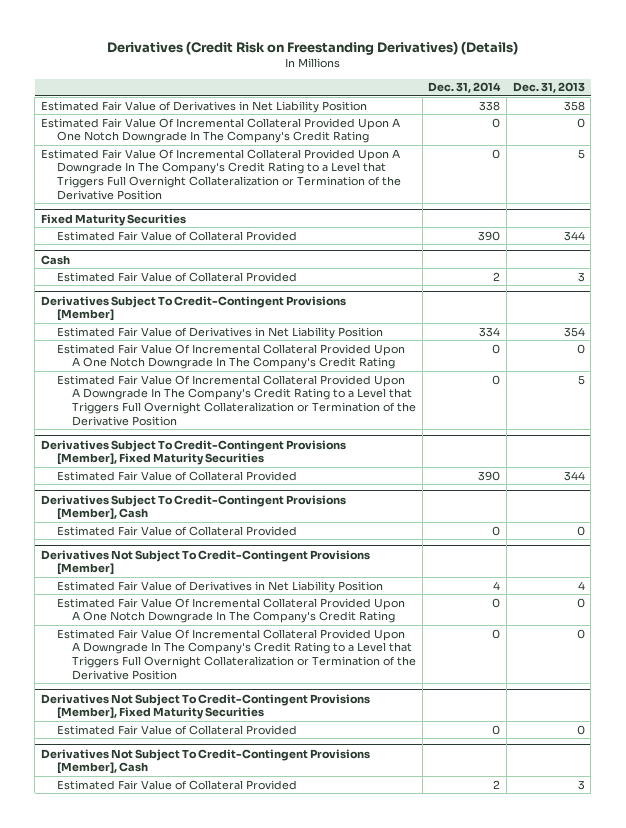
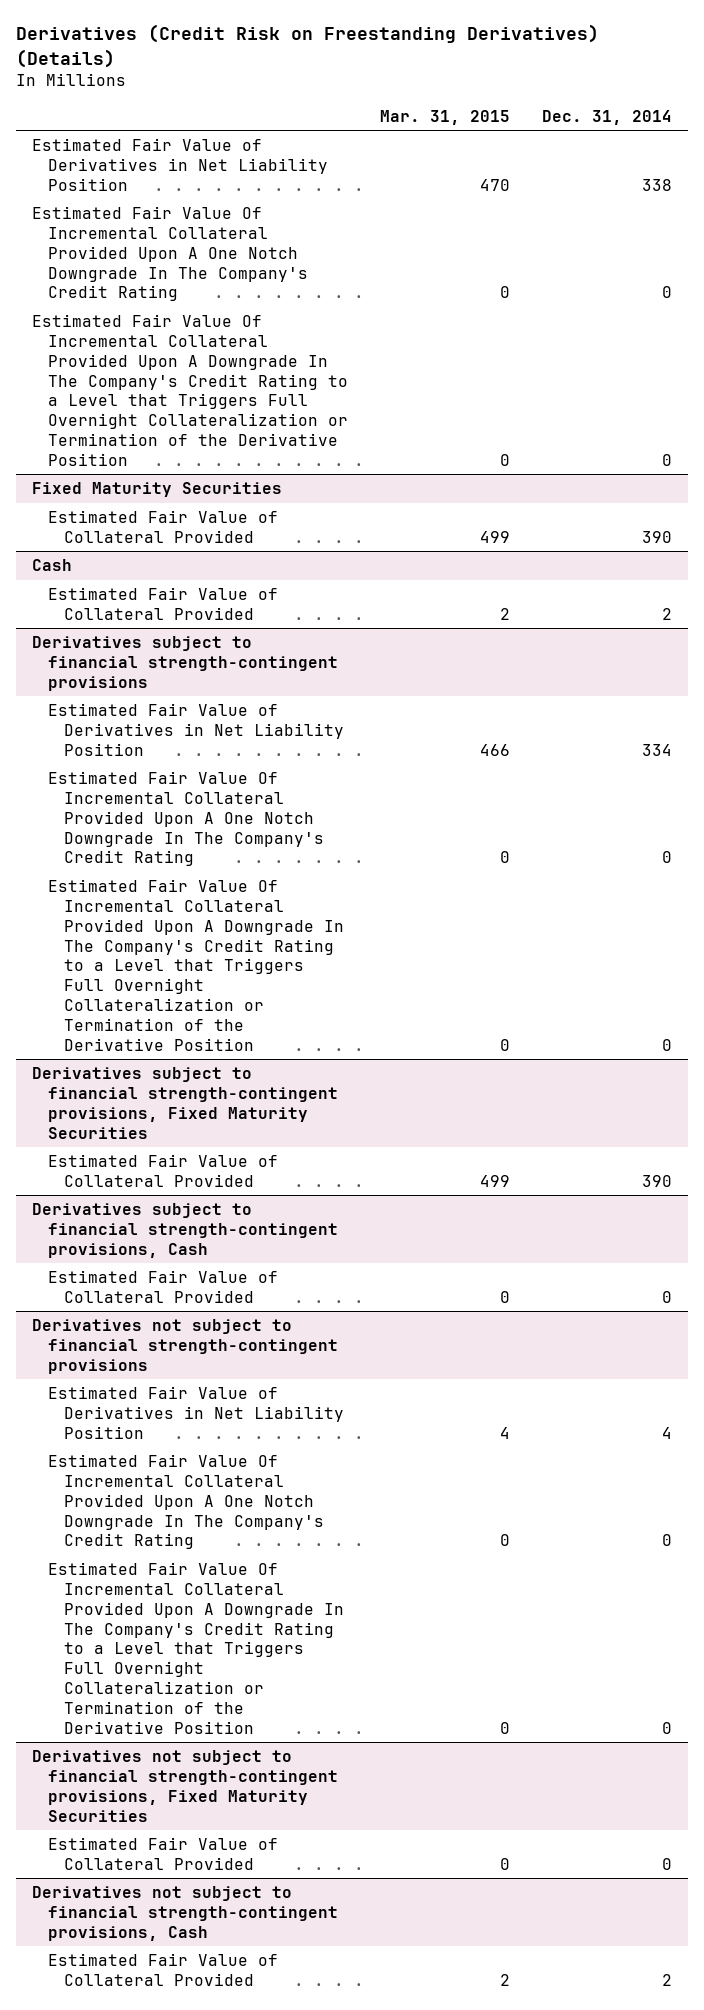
- | Dec. 31, 2014 | Dec. 31, 2013
+ | Mar. 31, 2015 | Dec. 31, 2014
- Derivatives Subject To Credit-Contingent Provisions [Member]
+ Derivatives subject to financial strength-contingent provisions
- Derivatives Subject To Credit-Contingent Provisions [Member], Fixed Maturity Securities
+ Derivatives subject to financial strength-contingent provisions, Fixed Maturity Securities
- Derivatives Subject To Credit-Contingent Provisions [Member], Cash
+ Derivatives subject to financial strength-contingent provisions, Cash
- Derivatives Not Subject To Credit-Contingent Provisions [Member]
+ Derivatives not subject to financial strength-contingent provisions
- Derivatives Not Subject To Credit-Contingent Provisions [Member], Fixed Maturity Securities
+ Derivatives not subject to financial strength-contingent provisions, Fixed Maturity Securities
- Derivatives Not Subject To Credit-Contingent Provisions [Member], Cash
+ Derivatives not subject to financial strength-contingent provisions, Cash

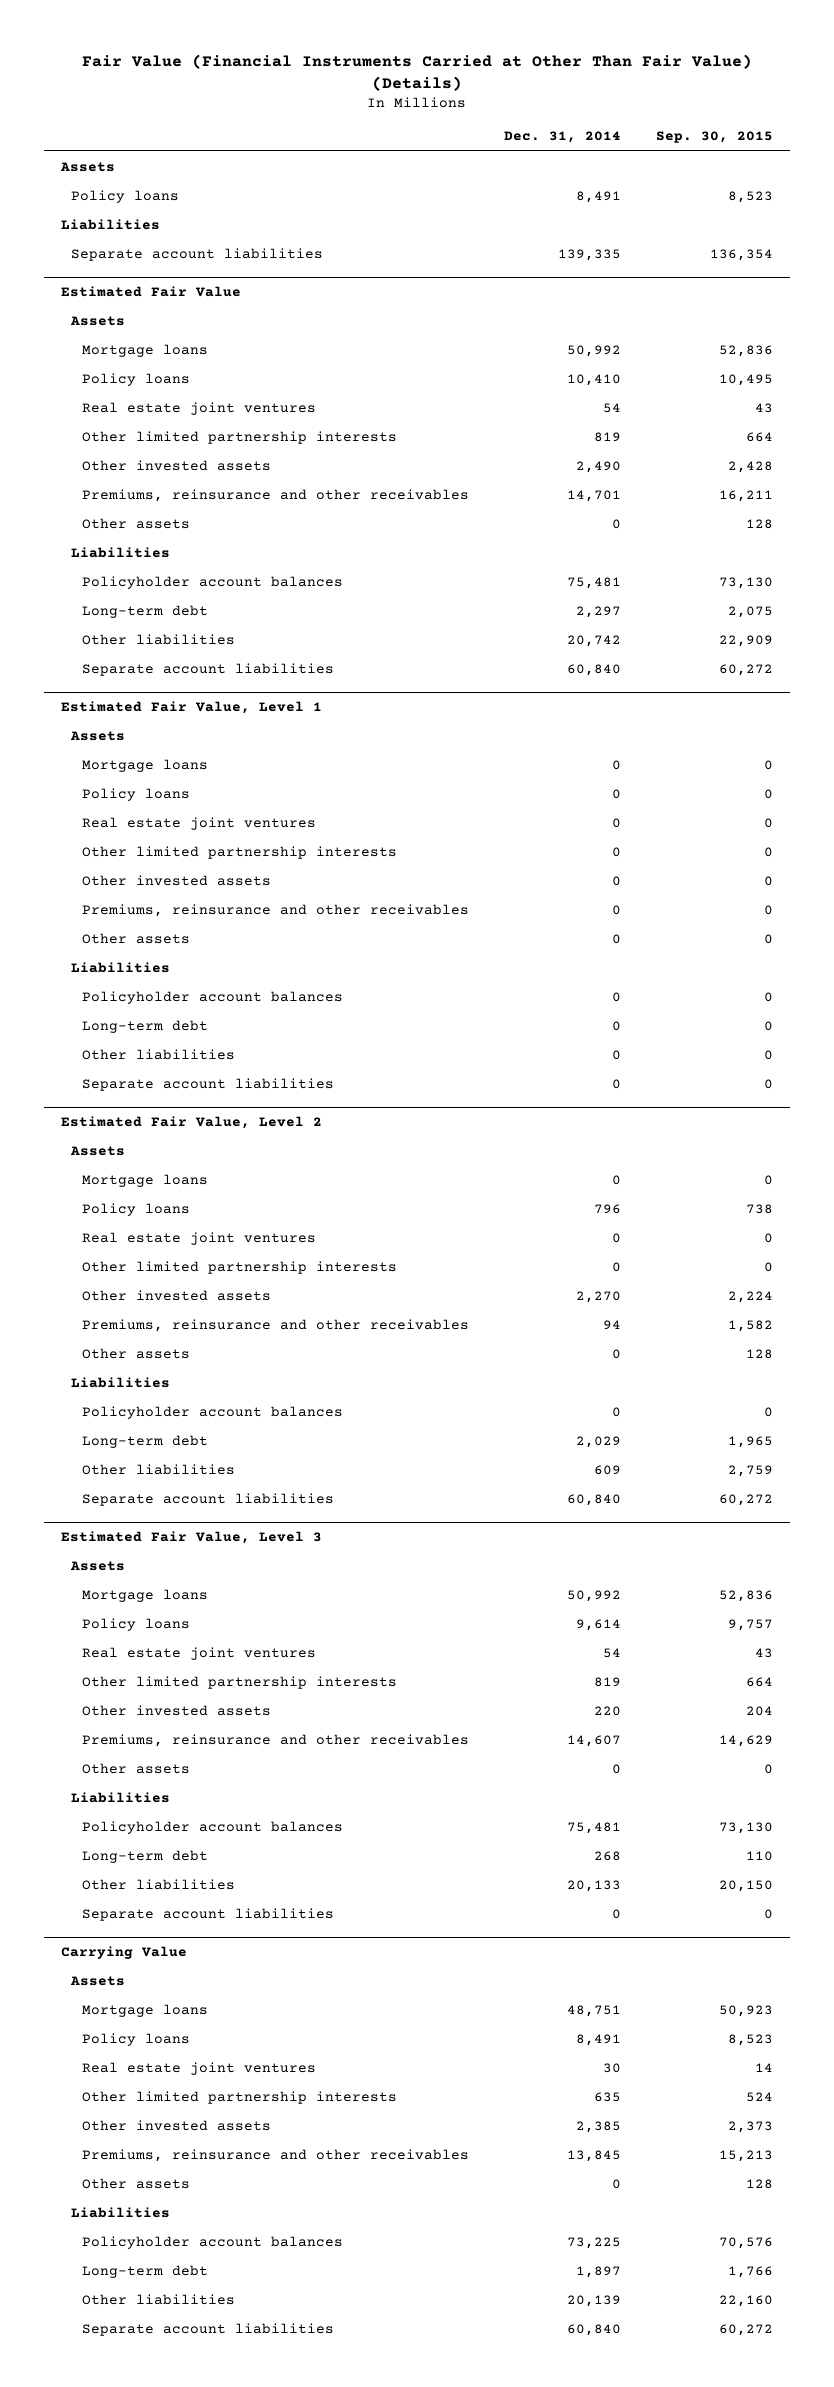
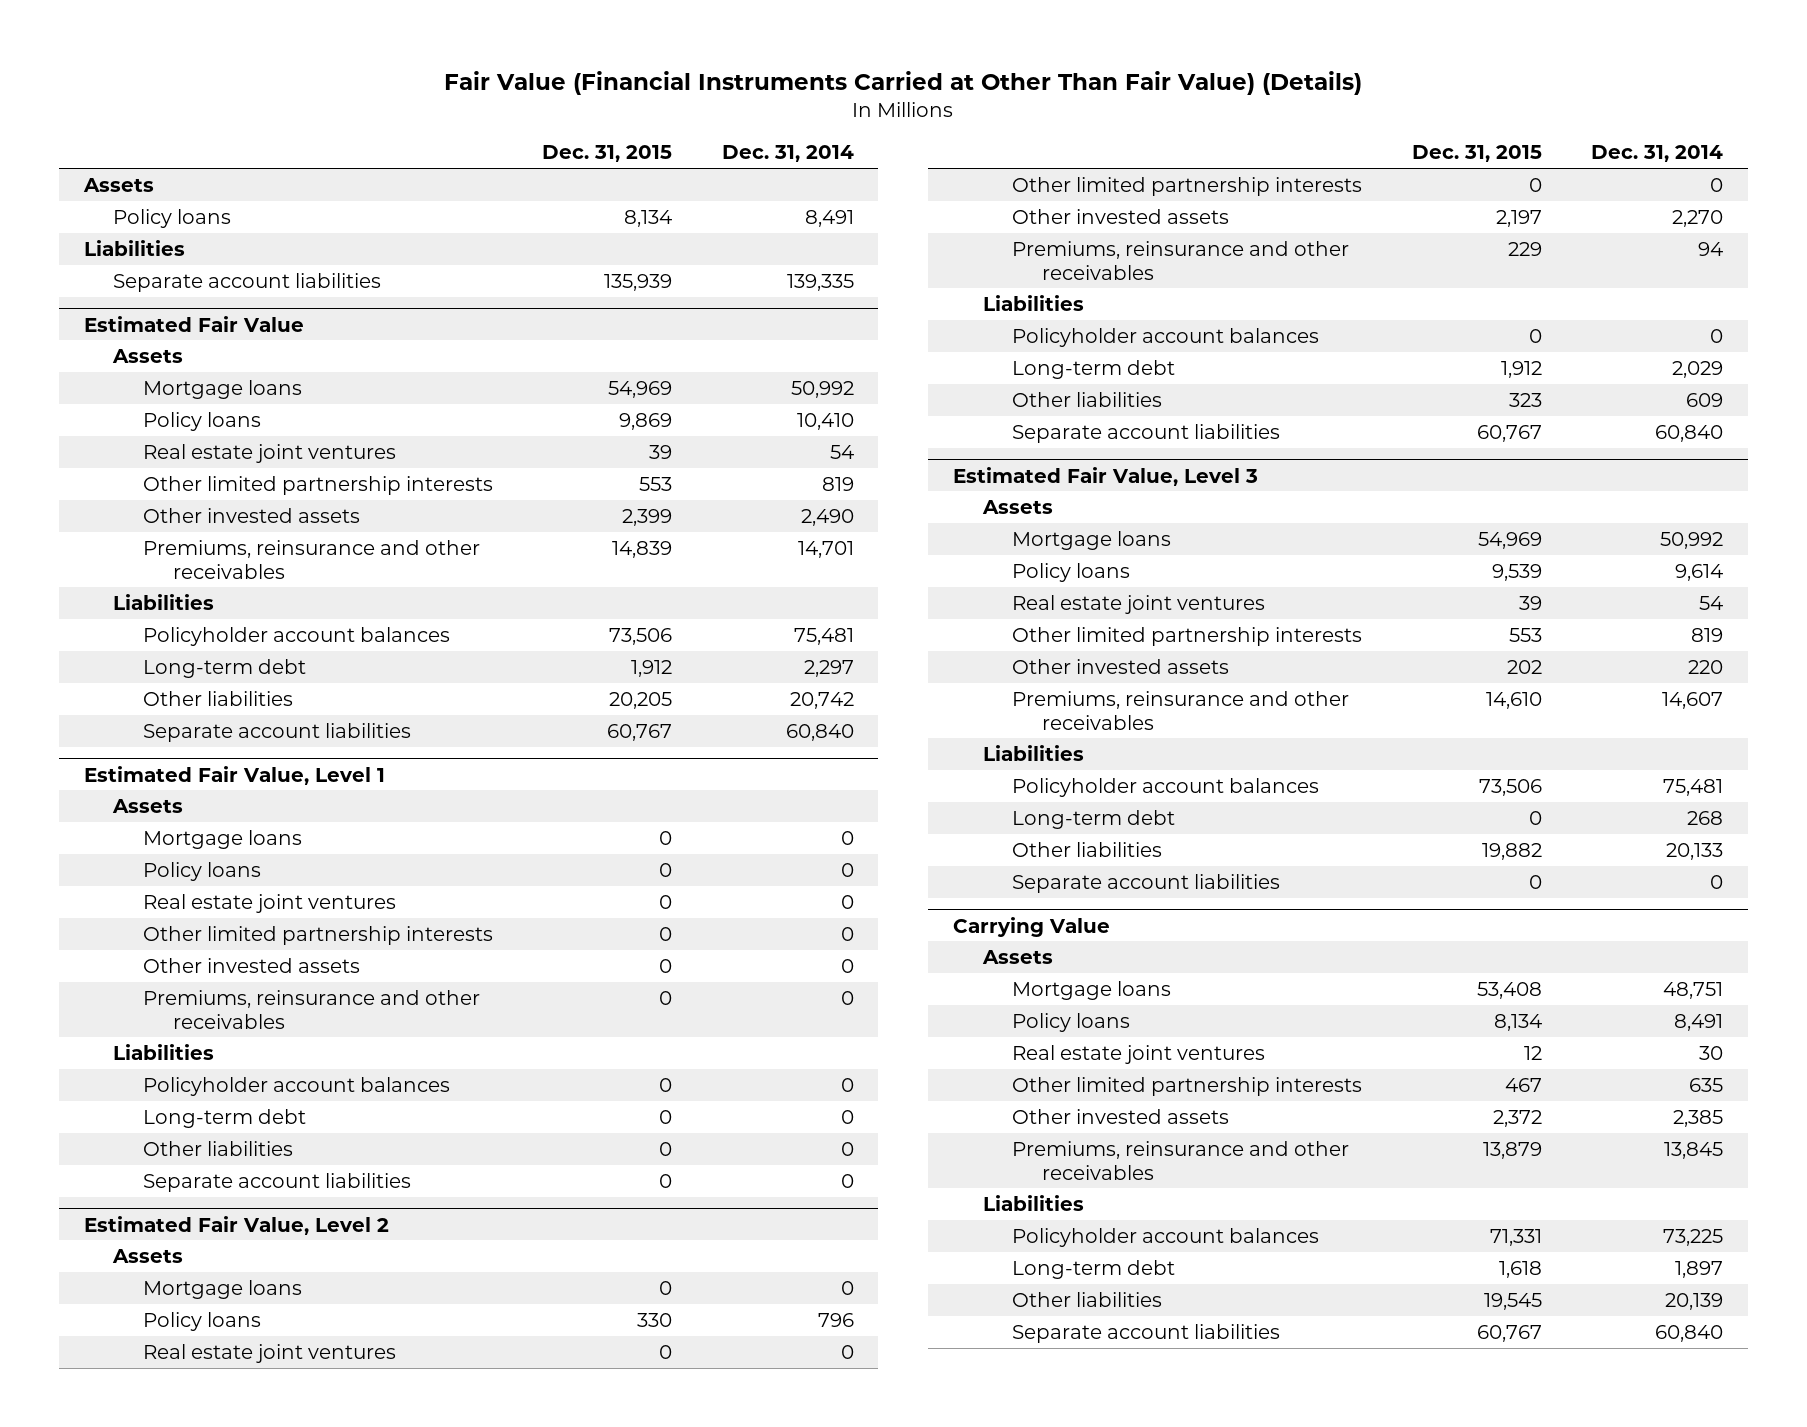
- | Dec. 31, 2014 | Sep. 30, 2015
+ | Dec. 31, 2015 | Dec. 31, 2014
@ Estimated Fair Value
- Other assets | 0 | 128
@ Estimated Fair Value, Level 1
- Other assets | 0 | 0
@ Estimated Fair Value, Level 2
- Other assets | 0 | 128
@ Estimated Fair Value, Level 3
- Other assets | 0 | 0
@ Carrying Value
- Other assets | 0 | 128

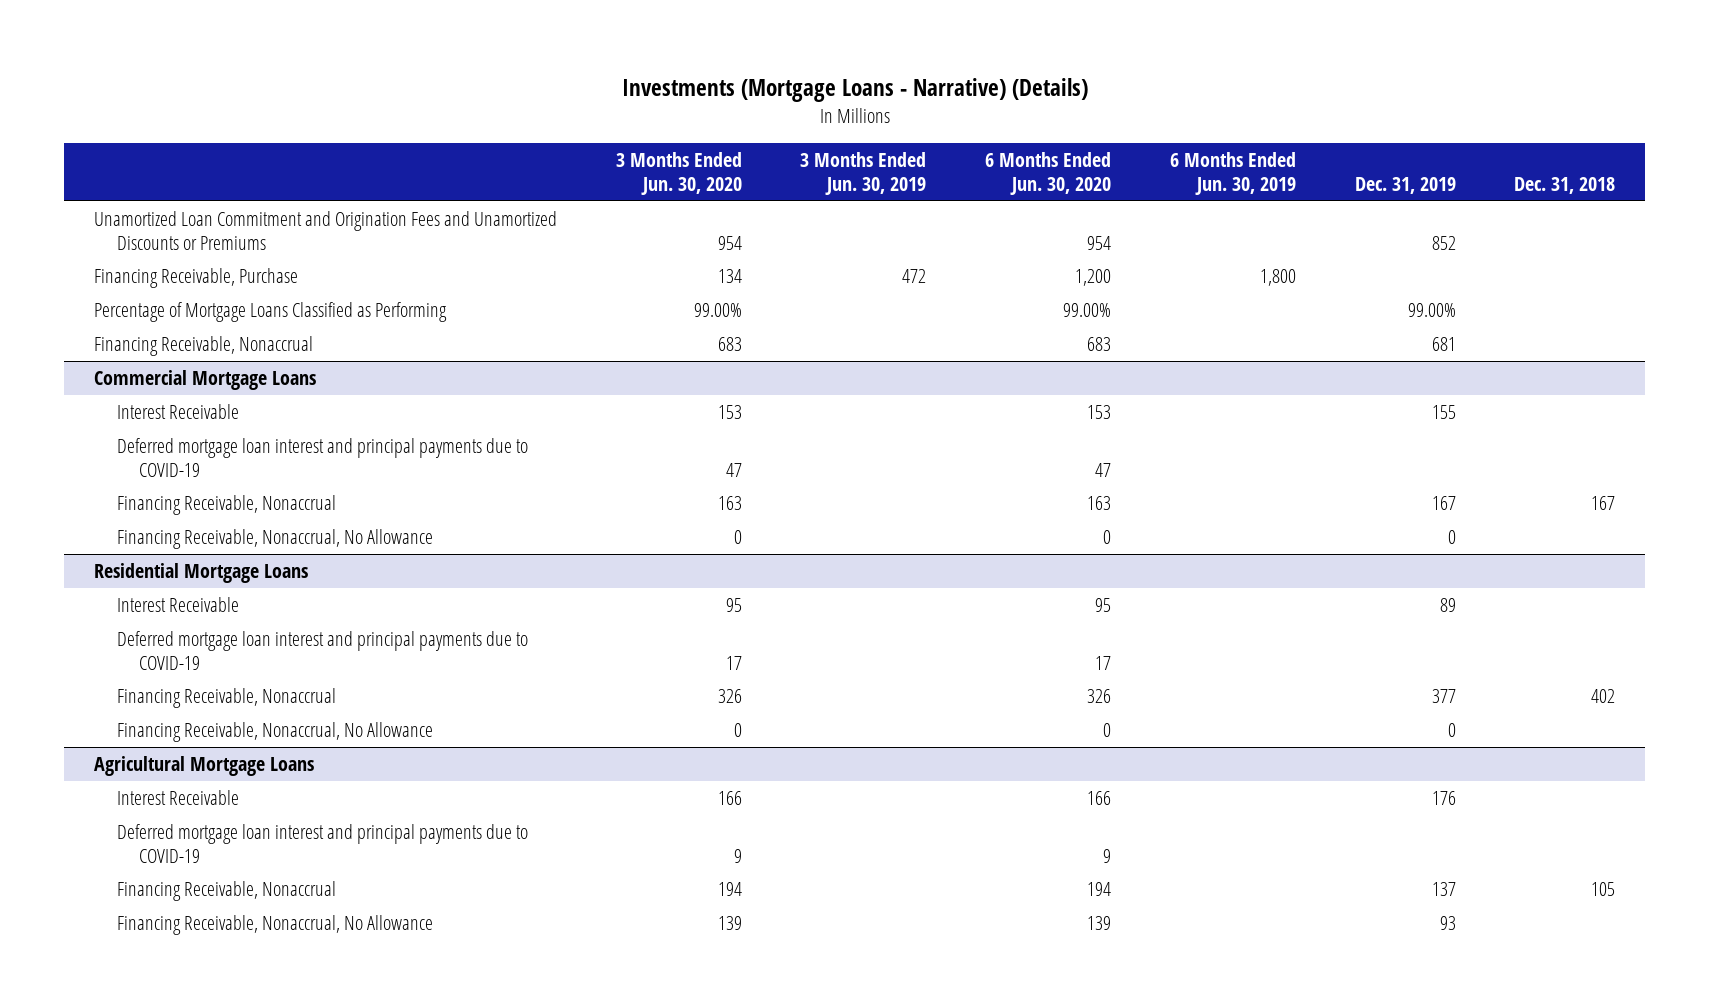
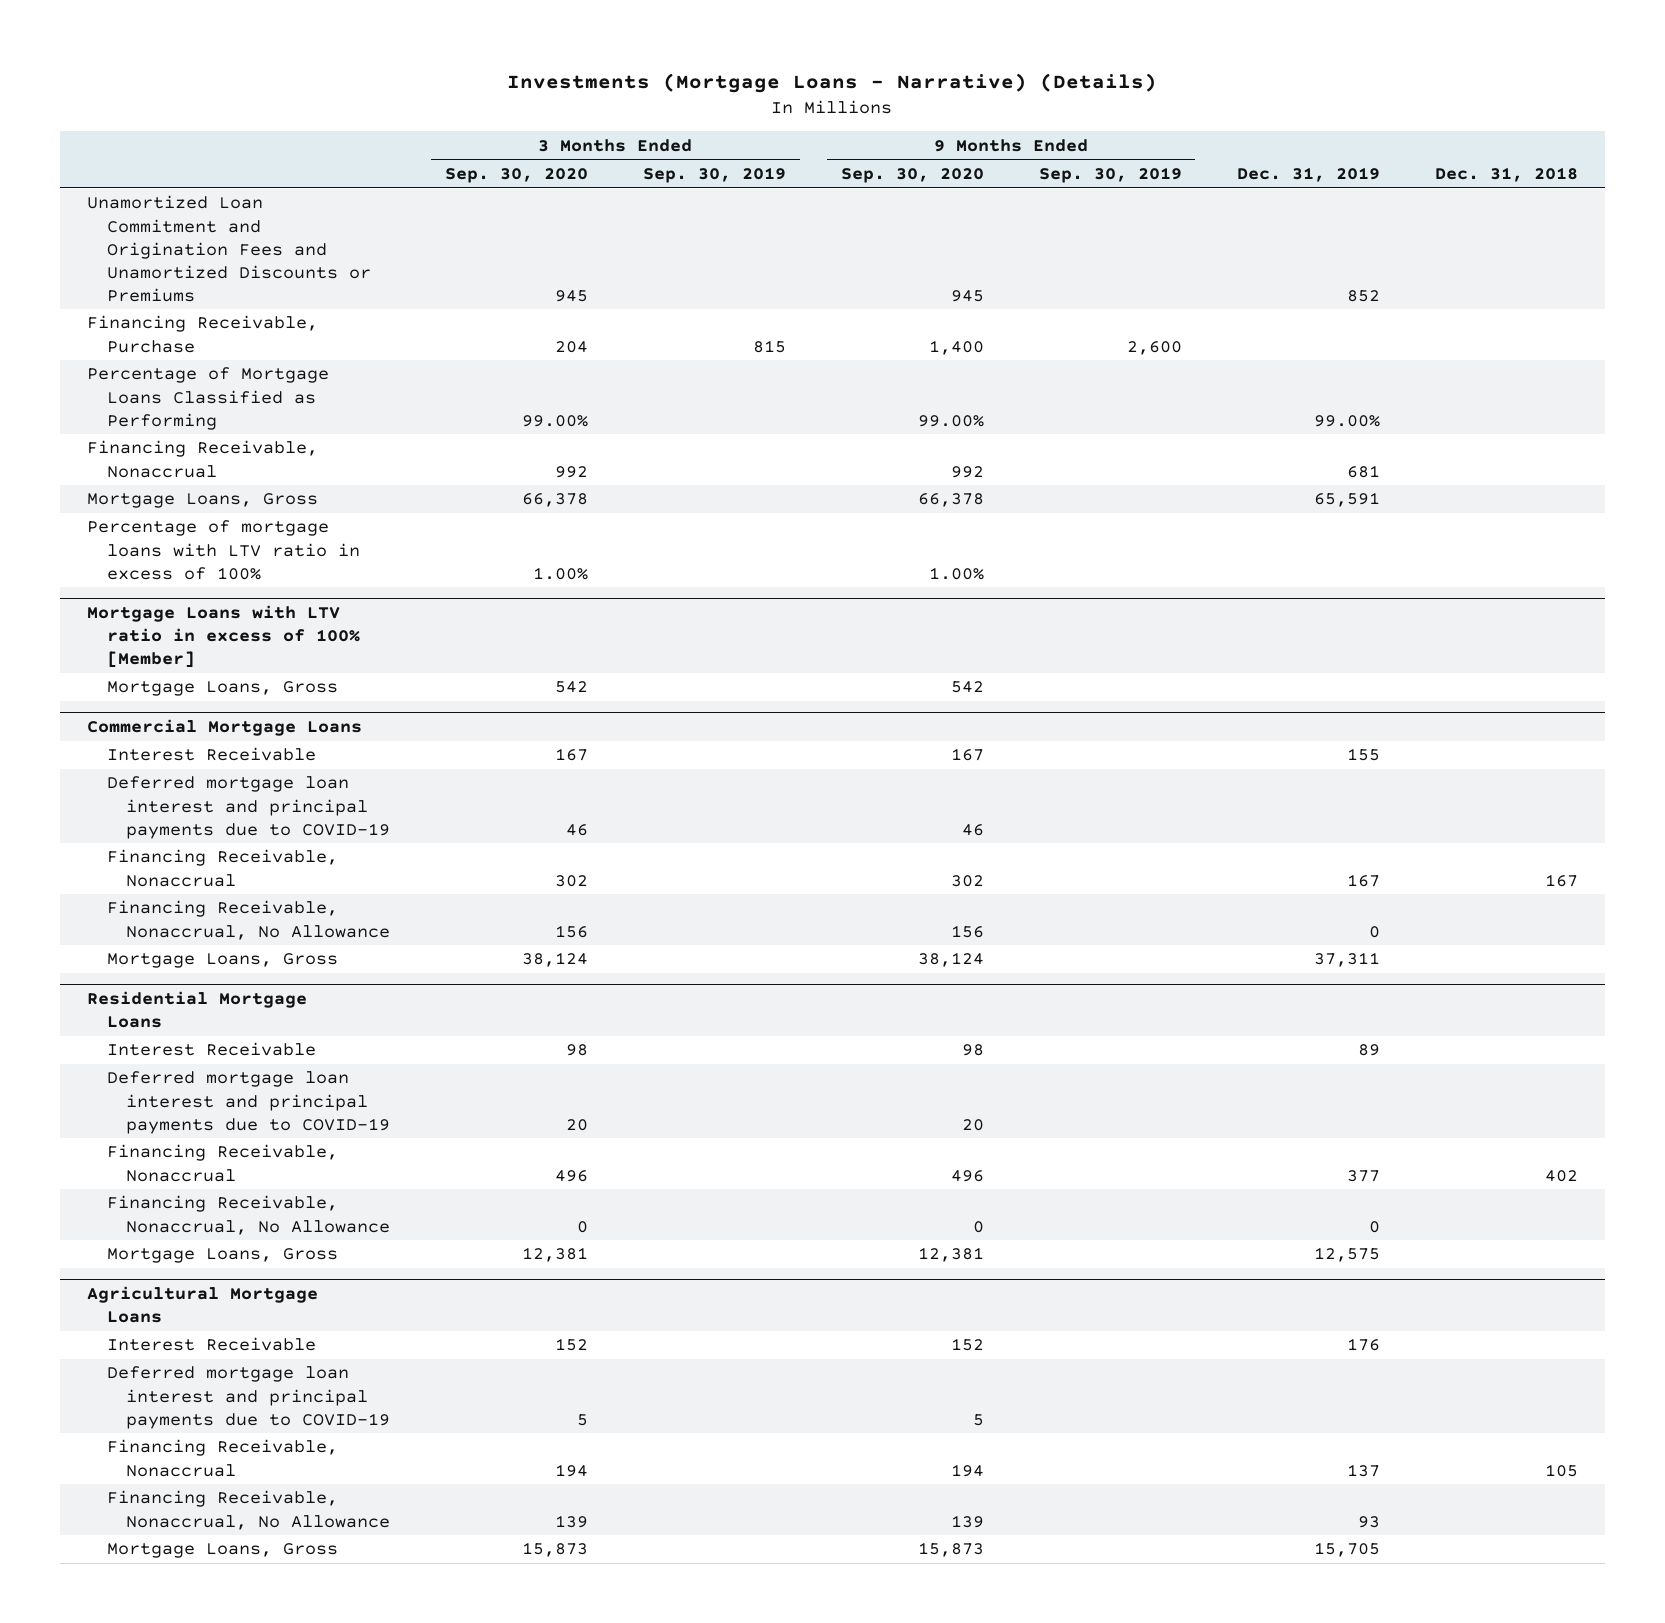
- | 3 Months Ended Jun. 30, 2020 | 3 Months Ended Jun. 30, 2019 | 6 Months Ended Jun. 30, 2020 | 6 Months Ended Jun. 30, 2019 | Dec. 31, 2019 | Dec. 31, 2018
+ | 3 Months Ended Sep. 30, 2020 | 3 Months Ended Sep. 30, 2019 | 9 Months Ended Sep. 30, 2020 | 9 Months Ended Sep. 30, 2019 | Dec. 31, 2019 | Dec. 31, 2018
+ Mortgage Loans, Gross | 66,378 | | 66,378 | | 65,591 |
+ Percentage of mortgage loans with LTV ratio in excess of 100% | 1.00% | | 1.00% | | |
+ Mortgage Loans with LTV ratio in excess of 100% [Member]
+ Mortgage Loans, Gross | 542 | | 542 | | |
@ Commercial Mortgage Loans
+ Mortgage Loans, Gross | 38,124 | | 38,124 | | 37,311 |
@ Residential Mortgage Loans
+ Mortgage Loans, Gross | 12,381 | | 12,381 | | 12,575 |
@ Agricultural Mortgage Loans
+ Mortgage Loans, Gross | 15,873 | | 15,873 | | 15,705 |

